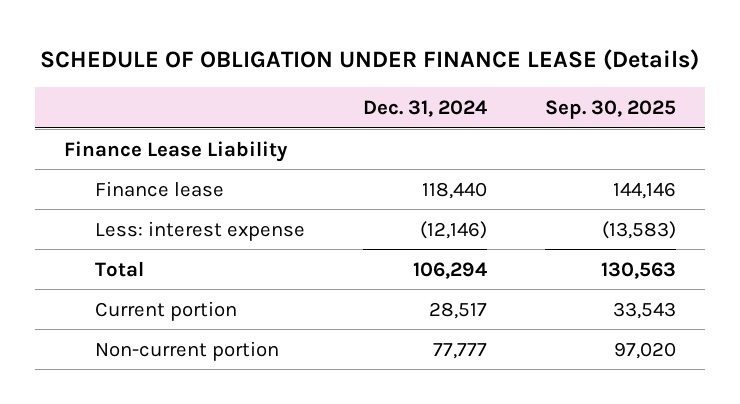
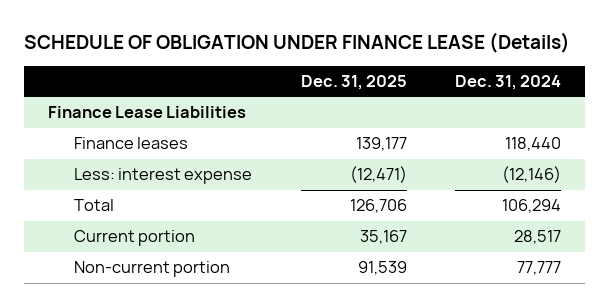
- | Dec. 31, 2024 | Sep. 30, 2025
+ | Dec. 31, 2025 | Dec. 31, 2024
- Finance Lease Liability
- Finance lease | 118,440 | 144,146
+ Finance Lease Liabilities
+ Finance leases | 139,177 | 118,440

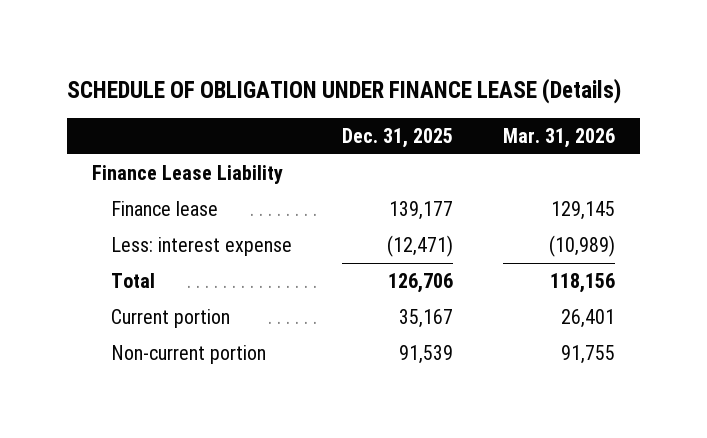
- | Dec. 31, 2025 | Dec. 31, 2024
+ | Dec. 31, 2025 | Mar. 31, 2026
- Finance Lease Liabilities
- Finance leases | 139,177 | 118,440
+ Finance Lease Liability
+ Finance lease | 139,177 | 129,145

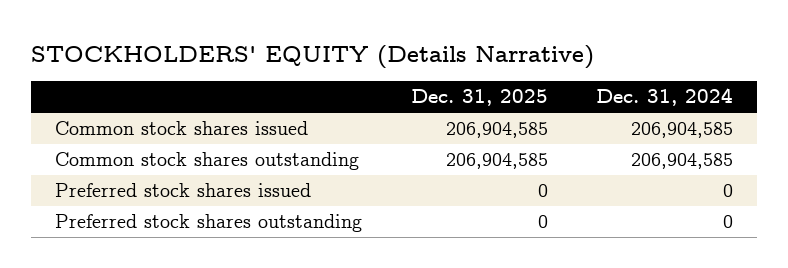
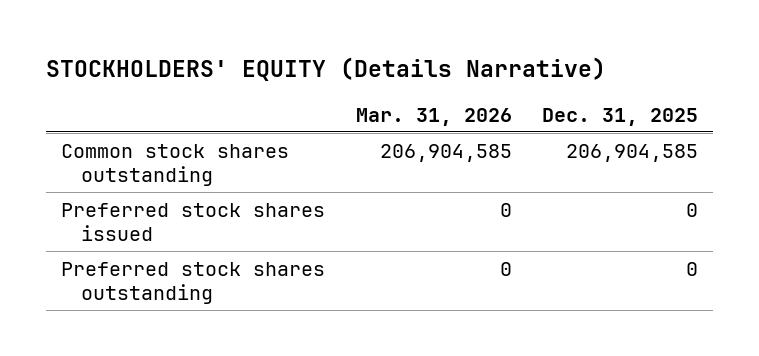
- | Dec. 31, 2025 | Dec. 31, 2024
+ | Mar. 31, 2026 | Dec. 31, 2025
- Common stock shares issued | 206,904,585 | 206,904,585

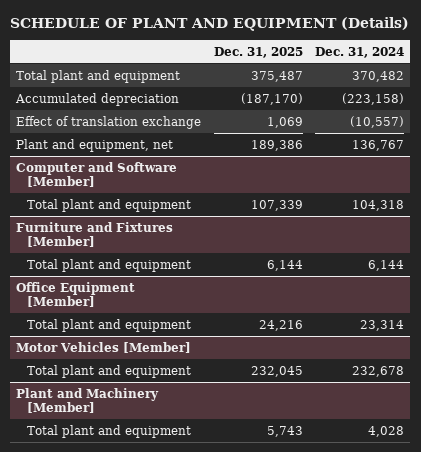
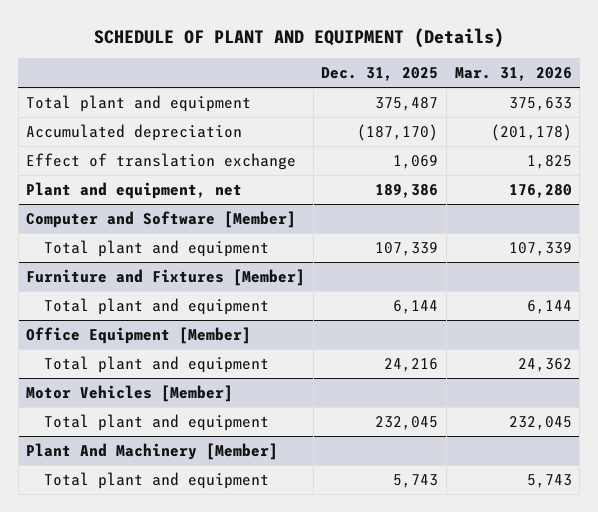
- | Dec. 31, 2025 | Dec. 31, 2024
+ | Dec. 31, 2025 | Mar. 31, 2026
- Plant and Machinery [Member]
+ Plant And Machinery [Member]

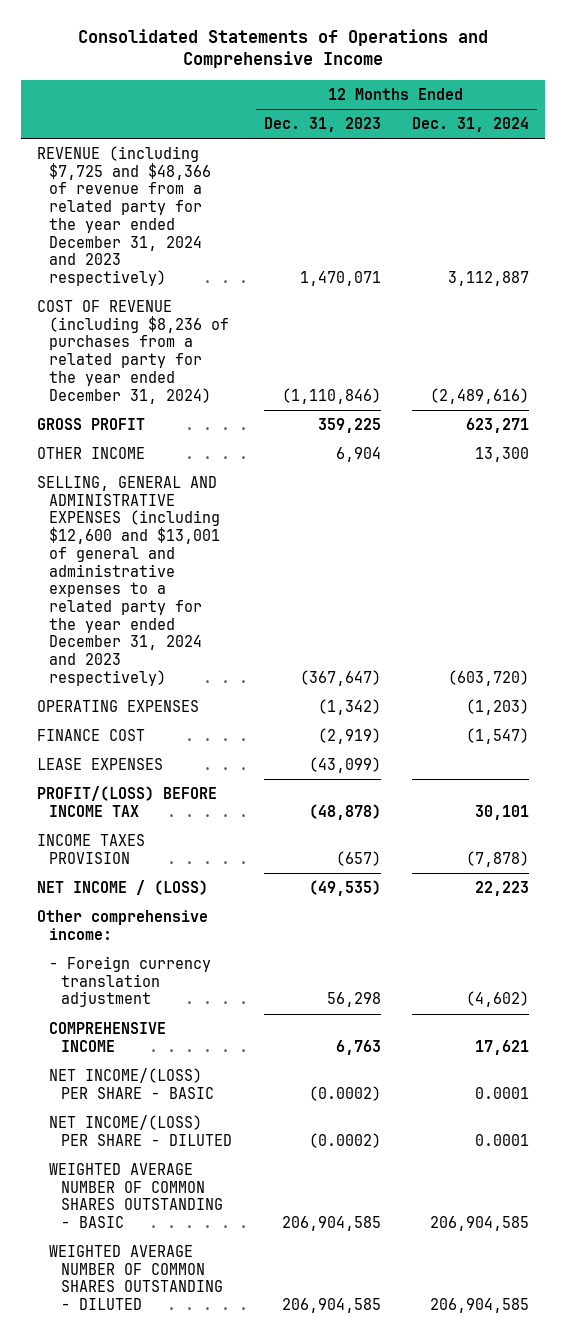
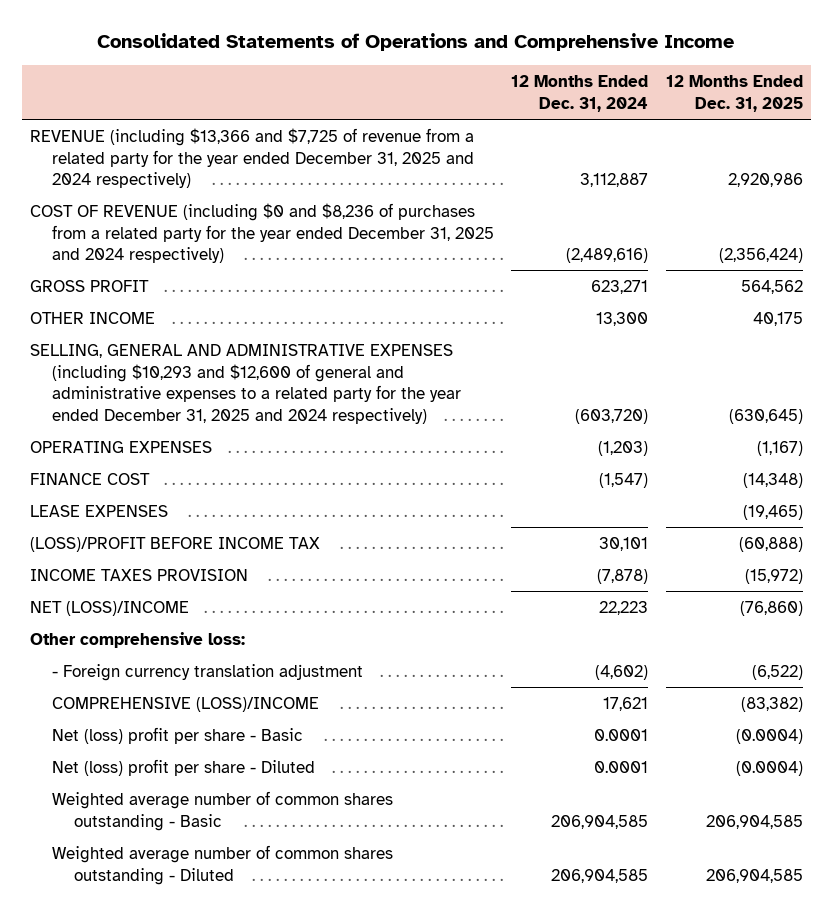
- | 12 Months Ended Dec. 31, 2023 | 12 Months Ended Dec. 31, 2024
+ | 12 Months Ended Dec. 31, 2024 | 12 Months Ended Dec. 31, 2025
- REVENUE (including $7,725 and $48,366 of revenue from a related party for the year ended December 31, 2024 and 2023 respectively) | 1,470,071 | 3,112,887
- COST OF REVENUE (including $8,236 of purchases from a related party for the year ended December 31, 2024) | (1,110,846) | (2,489,616)
+ REVENUE (including $13,366 and $7,725 of revenue from a related party for the year ended December 31, 2025 and 2024 respectively) | 3,112,887 | 2,920,986
+ COST OF REVENUE (including $0 and $8,236 of purchases from a related party for the year ended December 31, 2025 and 2024 respectively) | (2,489,616) | (2,356,424)
- SELLING, GENERAL AND ADMINISTRATIVE EXPENSES (including $12,600 and $13,001 of general and administrative expenses to a related party for the year ended December 31, 2024 and 2023 respectively) | (367,647) | (603,720)
+ SELLING, GENERAL AND ADMINISTRATIVE EXPENSES (including $10,293 and $12,600 of general and administrative expenses to a related party for the year ended December 31, 2025 and 2024 respectively) | (603,720) | (630,645)
- PROFIT/(LOSS) BEFORE INCOME TAX | (48,878) | 30,101
+ (LOSS)/PROFIT BEFORE INCOME TAX | 30,101 | (60,888)
- NET INCOME / (LOSS) | (49,535) | 22,223
- Other comprehensive income:
+ NET (LOSS)/INCOME | 22,223 | (76,860)
+ Other comprehensive loss:
- COMPREHENSIVE INCOME | 6,763 | 17,621
- NET INCOME/(LOSS) PER SHARE - BASIC | (0.0002) | 0.0001
- NET INCOME/(LOSS) PER SHARE - DILUTED | (0.0002) | 0.0001
- WEIGHTED AVERAGE NUMBER OF COMMON SHARES OUTSTANDING - BASIC | 206,904,585 | 206,904,585
- WEIGHTED AVERAGE NUMBER OF COMMON SHARES OUTSTANDING - DILUTED | 206,904,585 | 206,904,585
+ COMPREHENSIVE (LOSS)/INCOME | 17,621 | (83,382)
+ Net (loss) profit per share - Basic | 0.0001 | (0.0004)
+ Net (loss) profit per share - Diluted | 0.0001 | (0.0004)
+ Weighted average number of common shares outstanding - Basic | 206,904,585 | 206,904,585
+ Weighted average number of common shares outstanding - Diluted | 206,904,585 | 206,904,585

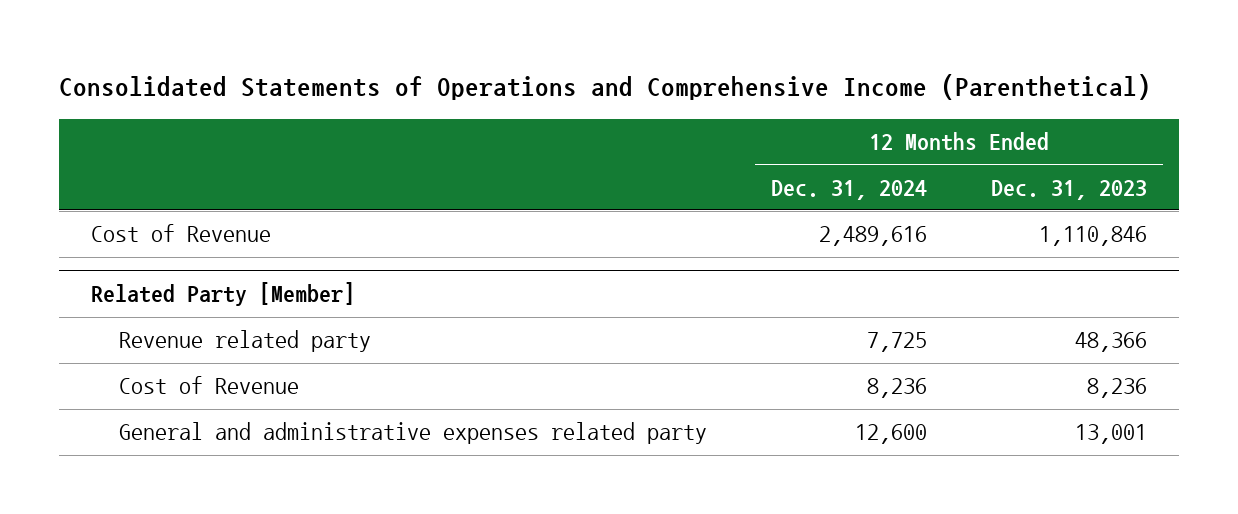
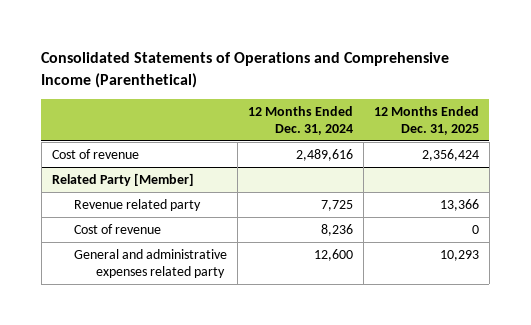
- | 12 Months Ended Dec. 31, 2024 | 12 Months Ended Dec. 31, 2023
+ | 12 Months Ended Dec. 31, 2024 | 12 Months Ended Dec. 31, 2025
- Cost of Revenue | 2,489,616 | 1,110,846
+ Cost of revenue | 2,489,616 | 2,356,424
@ Related Party [Member]
- Cost of Revenue | 8,236 | 8,236
+ Cost of revenue | 8,236 | 0

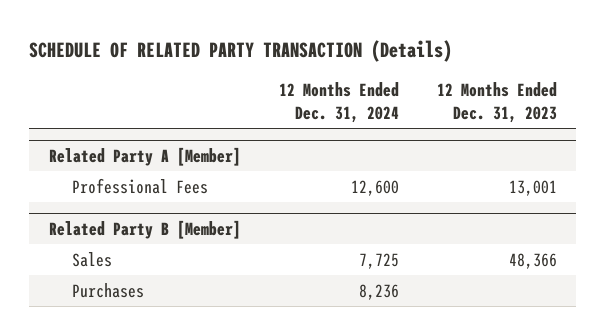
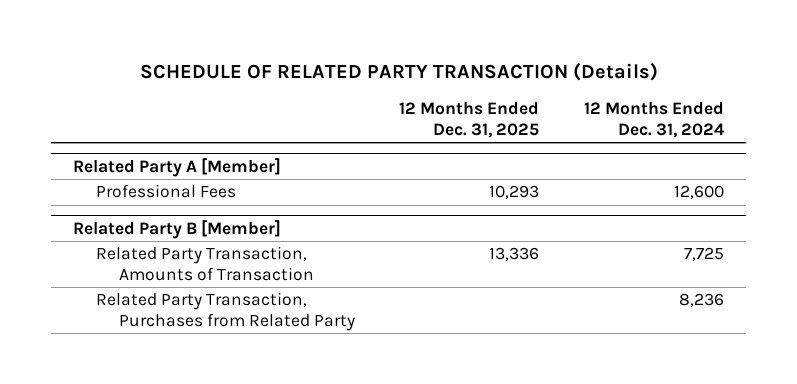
- | 12 Months Ended Dec. 31, 2024 | 12 Months Ended Dec. 31, 2023
+ | 12 Months Ended Dec. 31, 2025 | 12 Months Ended Dec. 31, 2024
@ Related Party B [Member]
- Sales | 7,725 | 48,366
- Purchases | 8,236 |
+ Related Party Transaction, Amounts of Transaction | 13,336 | 7,725
+ Related Party Transaction, Purchases from Related Party | | 8,236

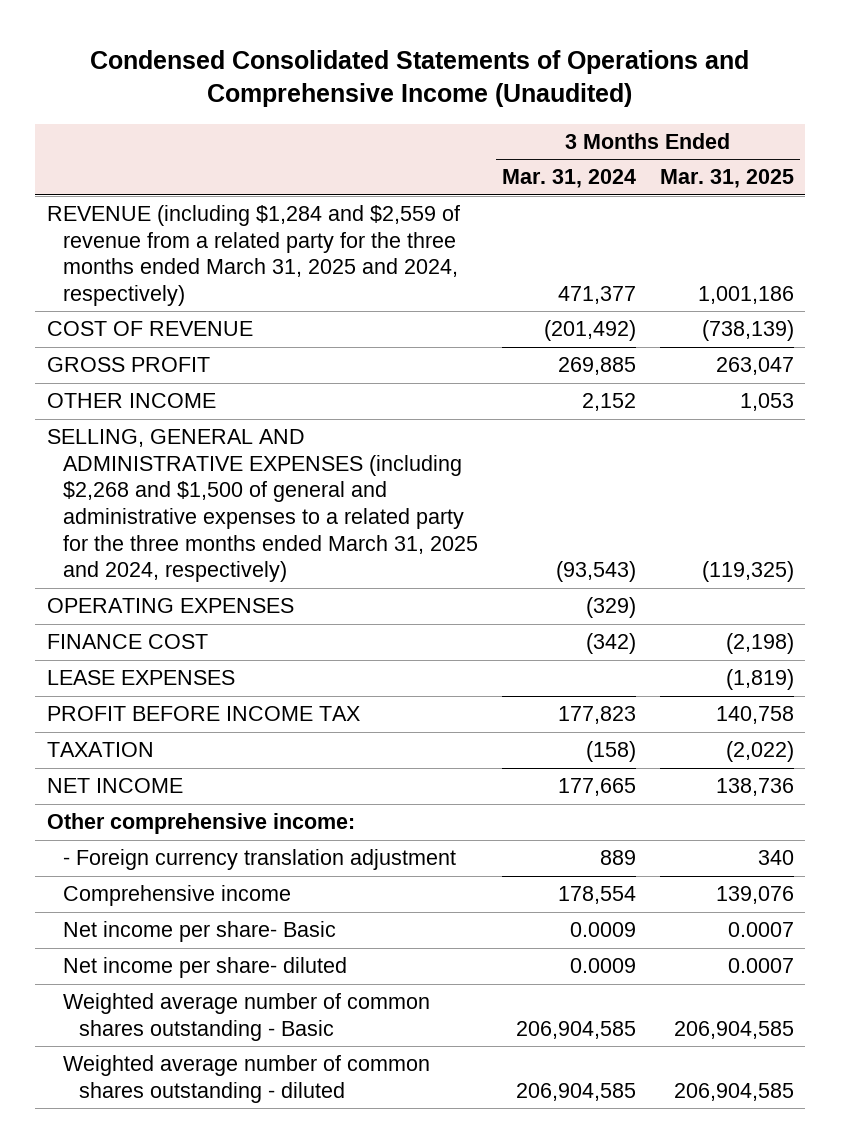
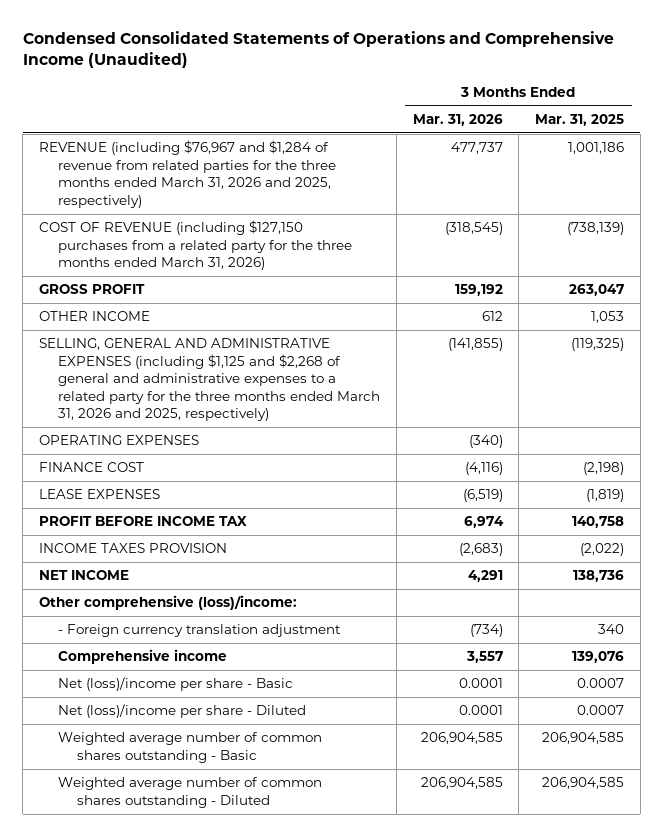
- | 3 Months Ended Mar. 31, 2024 | 3 Months Ended Mar. 31, 2025
+ | 3 Months Ended Mar. 31, 2026 | 3 Months Ended Mar. 31, 2025
- REVENUE (including $1,284 and $2,559 of revenue from a related party for the three months ended March 31, 2025 and 2024, respectively) | 471,377 | 1,001,186
- COST OF REVENUE | (201,492) | (738,139)
+ REVENUE (including $76,967 and $1,284 of revenue from related parties for the three months ended March 31, 2026 and 2025, respectively) | 477,737 | 1,001,186
+ COST OF REVENUE (including $127,150 purchases from a related party for the three months ended March 31, 2026) | (318,545) | (738,139)
- SELLING, GENERAL AND ADMINISTRATIVE EXPENSES (including $2,268 and $1,500 of general and administrative expenses to a related party for the three months ended March 31, 2025 and 2024, respectively) | (93,543) | (119,325)
+ SELLING, GENERAL AND ADMINISTRATIVE EXPENSES (including $1,125 and $2,268 of general and administrative expenses to a related party for the three months ended March 31, 2026 and 2025, respectively) | (141,855) | (119,325)
- TAXATION | (158) | (2,022)
+ INCOME TAXES PROVISION | (2,683) | (2,022)
- Other comprehensive income:
+ Other comprehensive (loss)/income:
- Net income per share- Basic | 0.0009 | 0.0007
- Net income per share- diluted | 0.0009 | 0.0007
+ Net (loss)/income per share - Basic | 0.0001 | 0.0007
+ Net (loss)/income per share - Diluted | 0.0001 | 0.0007
- Weighted average number of common shares outstanding - diluted | 206,904,585 | 206,904,585
+ Weighted average number of common shares outstanding - Diluted | 206,904,585 | 206,904,585

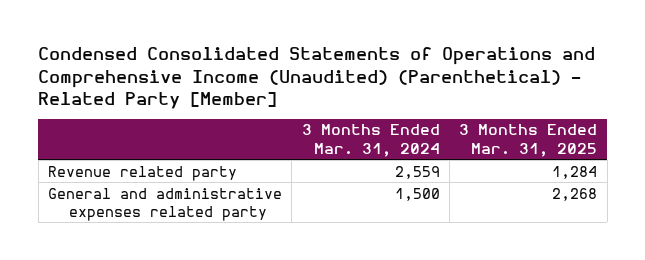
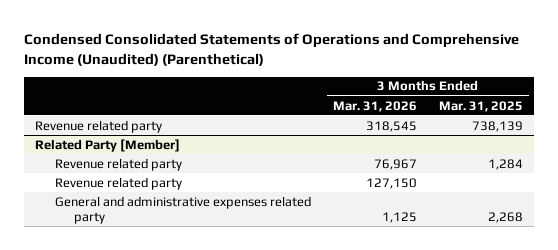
- Condensed Consolidated Statements of Operations and Comprehensive Income (Unaudited) (Parenthetical) - Related Party [Member]
+ Condensed Consolidated Statements of Operations and Comprehensive Income (Unaudited) (Parenthetical)
- | 3 Months Ended Mar. 31, 2024 | 3 Months Ended Mar. 31, 2025
+ | 3 Months Ended Mar. 31, 2026 | 3 Months Ended Mar. 31, 2025
+ Revenue related party | 318,545 | 738,139
+ Related Party [Member]
+ Revenue related party | 127,150 |

